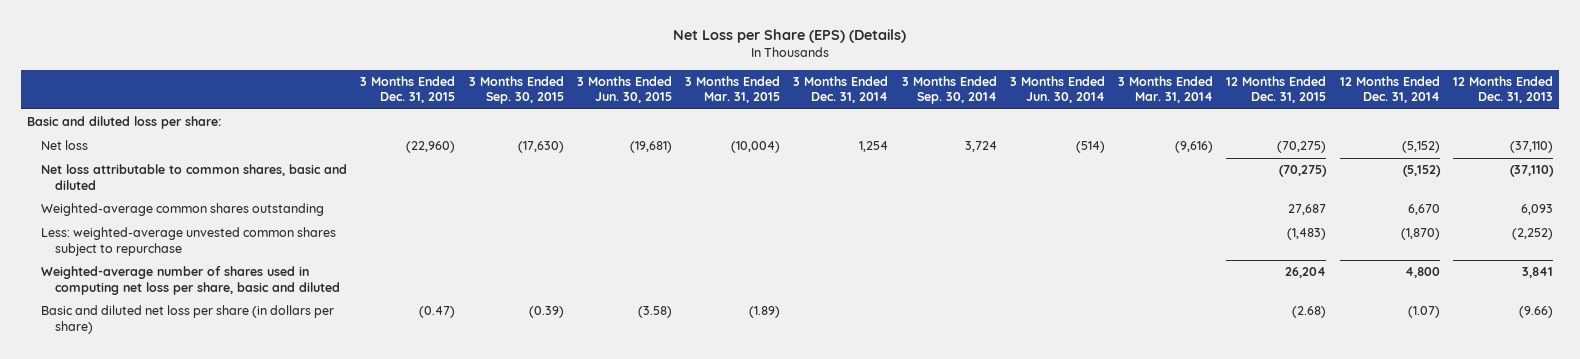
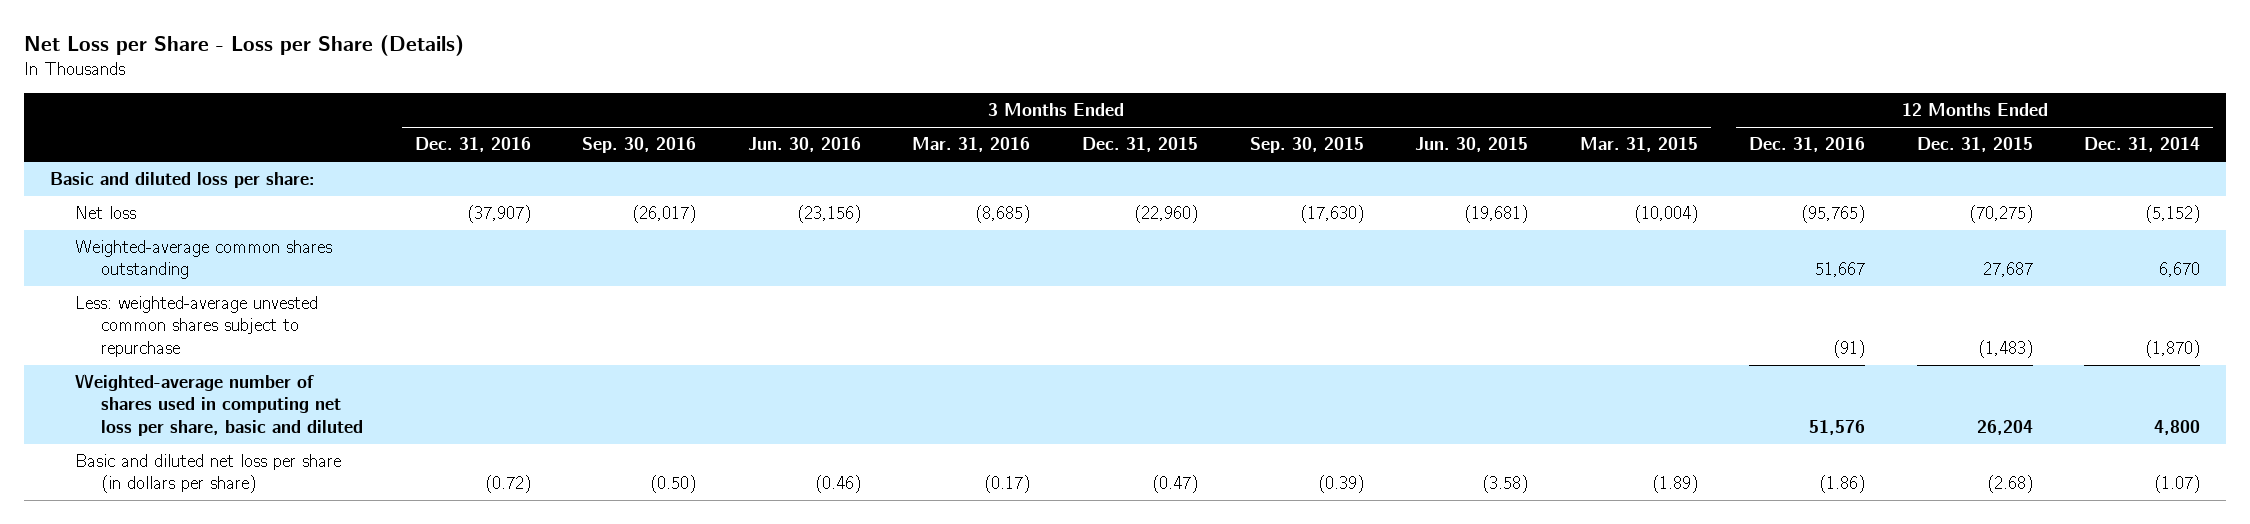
- Net Loss per Share (EPS) (Details)
+ Net Loss per Share - Loss per Share (Details)
- | 3 Months Ended Dec. 31, 2015 | 3 Months Ended Sep. 30, 2015 | 3 Months Ended Jun. 30, 2015 | 3 Months Ended Mar. 31, 2015 | 3 Months Ended Dec. 31, 2014 | 3 Months Ended Sep. 30, 2014 | 3 Months Ended Jun. 30, 2014 | 3 Months Ended Mar. 31, 2014 | 12 Months Ended Dec. 31, 2015 | 12 Months Ended Dec. 31, 2014 | 12 Months Ended Dec. 31, 2013
+ | 3 Months Ended Dec. 31, 2016 | 3 Months Ended Sep. 30, 2016 | 3 Months Ended Jun. 30, 2016 | 3 Months Ended Mar. 31, 2016 | 3 Months Ended Dec. 31, 2015 | 3 Months Ended Sep. 30, 2015 | 3 Months Ended Jun. 30, 2015 | 3 Months Ended Mar. 31, 2015 | 12 Months Ended Dec. 31, 2016 | 12 Months Ended Dec. 31, 2015 | 12 Months Ended Dec. 31, 2014
- Net loss attributable to common shares, basic and diluted | | | | | | | | | (70,275) | (5,152) | (37,110)

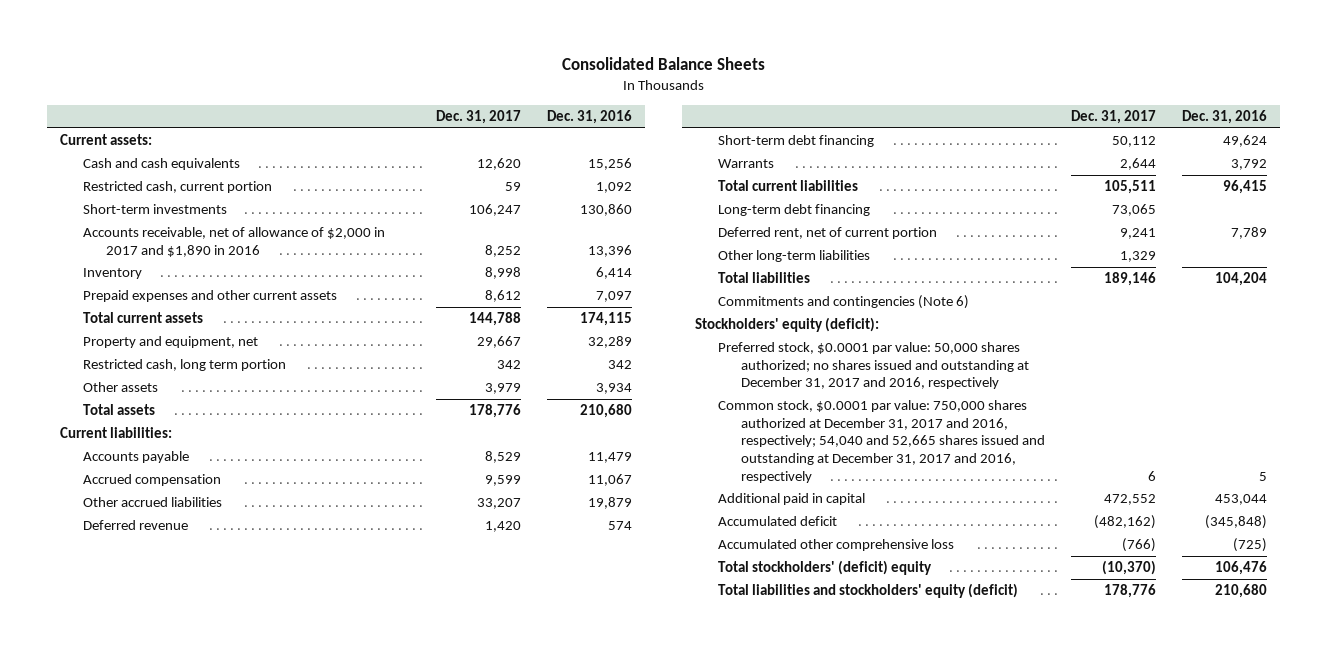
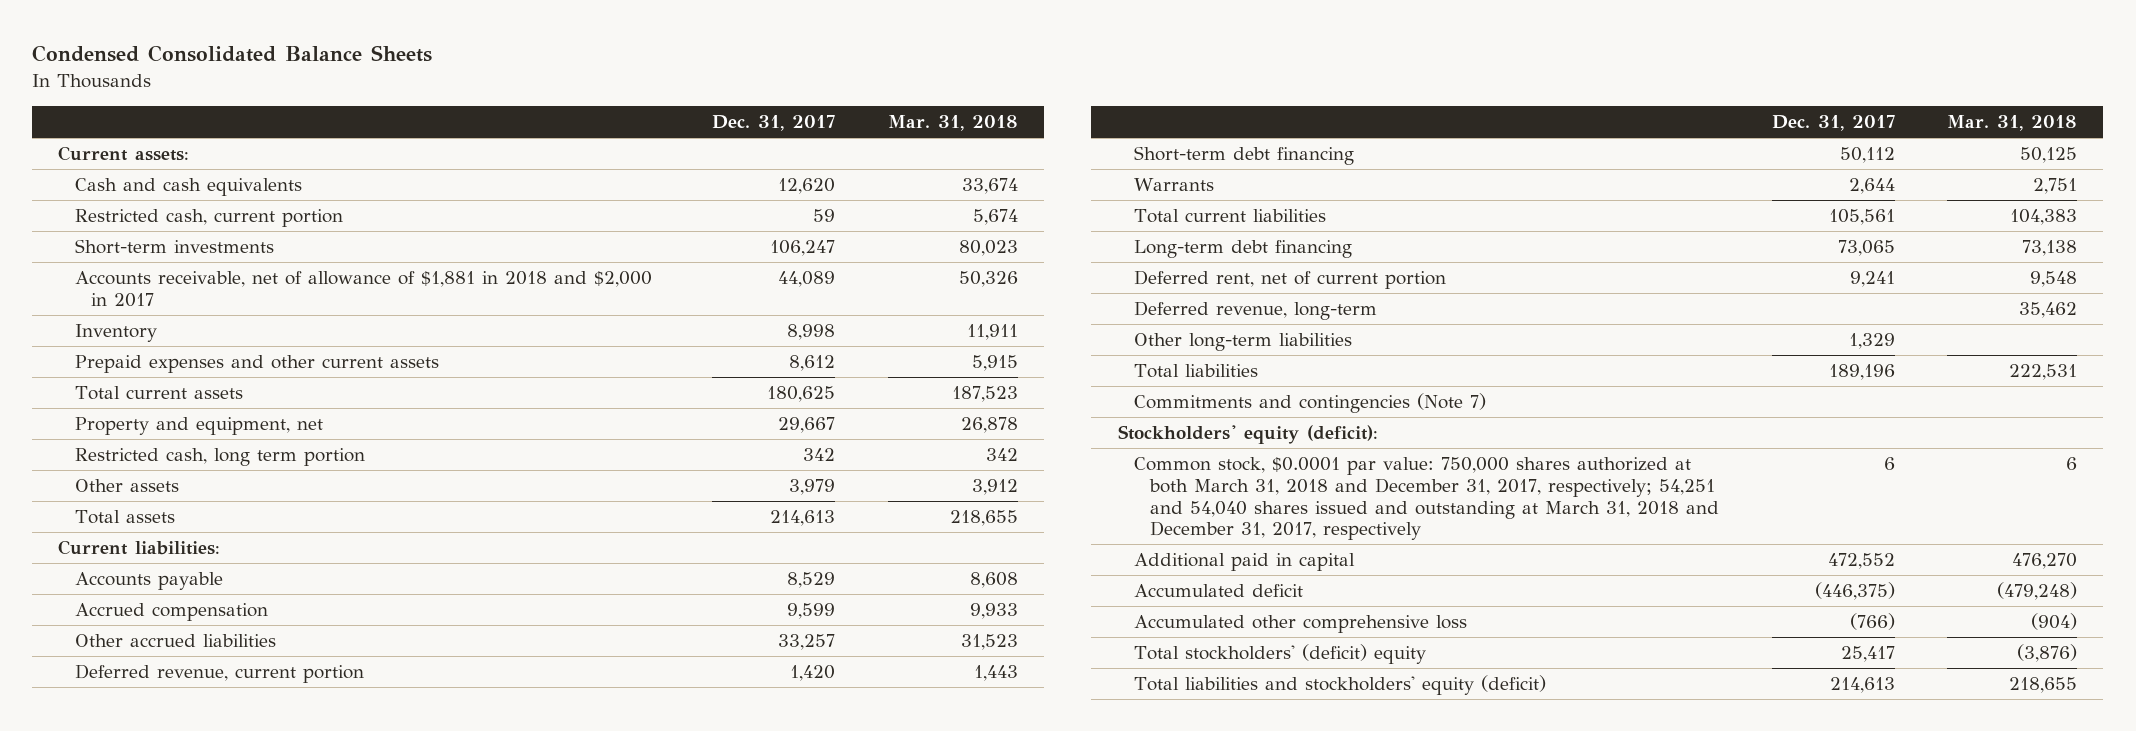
- Consolidated Balance Sheets
+ Condensed Consolidated Balance Sheets
- | Dec. 31, 2017 | Dec. 31, 2016
+ | Dec. 31, 2017 | Mar. 31, 2018
- Accounts receivable, net of allowance of $2,000 in 2017 and $1,890 in 2016 | 8,252 | 13,396
+ Accounts receivable, net of allowance of $1,881 in 2018 and $2,000 in 2017 | 44,089 | 50,326
- Total current assets | 144,788 | 174,115
+ Total current assets | 180,625 | 187,523
- Total assets | 178,776 | 210,680
+ Total assets | 214,613 | 218,655
- Other accrued liabilities | 33,207 | 19,879
- Deferred revenue | 1,420 | 574
+ Other accrued liabilities | 33,257 | 31,523
+ Deferred revenue, current portion | 1,420 | 1,443
- Total current liabilities | 105,511 | 96,415
+ Total current liabilities | 105,561 | 104,383
+ Deferred revenue, long-term | | 35,462
- Total liabilities | 189,146 | 104,204
- Commitments and contingencies (Note 6)
+ Total liabilities | 189,196 | 222,531
+ Commitments and contingencies (Note 7)
- Preferred stock, $0.0001 par value: 50,000 shares authorized; no shares issued and outstanding at December 31, 2017 and 2016, respectively
- Common stock, $0.0001 par value: 750,000 shares authorized at December 31, 2017 and 2016, respectively; 54,040 and 52,665 shares issued and outstanding at December 31, 2017 and 2016, respectively | 6 | 5
+ Common stock, $0.0001 par value: 750,000 shares authorized at both March 31, 2018 and December 31, 2017, respectively; 54,251 and 54,040 shares issued and outstanding at March 31, 2018 and December 31, 2017, respectively | 6 | 6
- Accumulated deficit | (482,162) | (345,848)
+ Accumulated deficit | (446,375) | (479,248)
- Total stockholders' (deficit) equity | (10,370) | 106,476
- Total liabilities and stockholders' equity (deficit) | 178,776 | 210,680
+ Total stockholders' (deficit) equity | 25,417 | (3,876)
+ Total liabilities and stockholders' equity (deficit) | 214,613 | 218,655

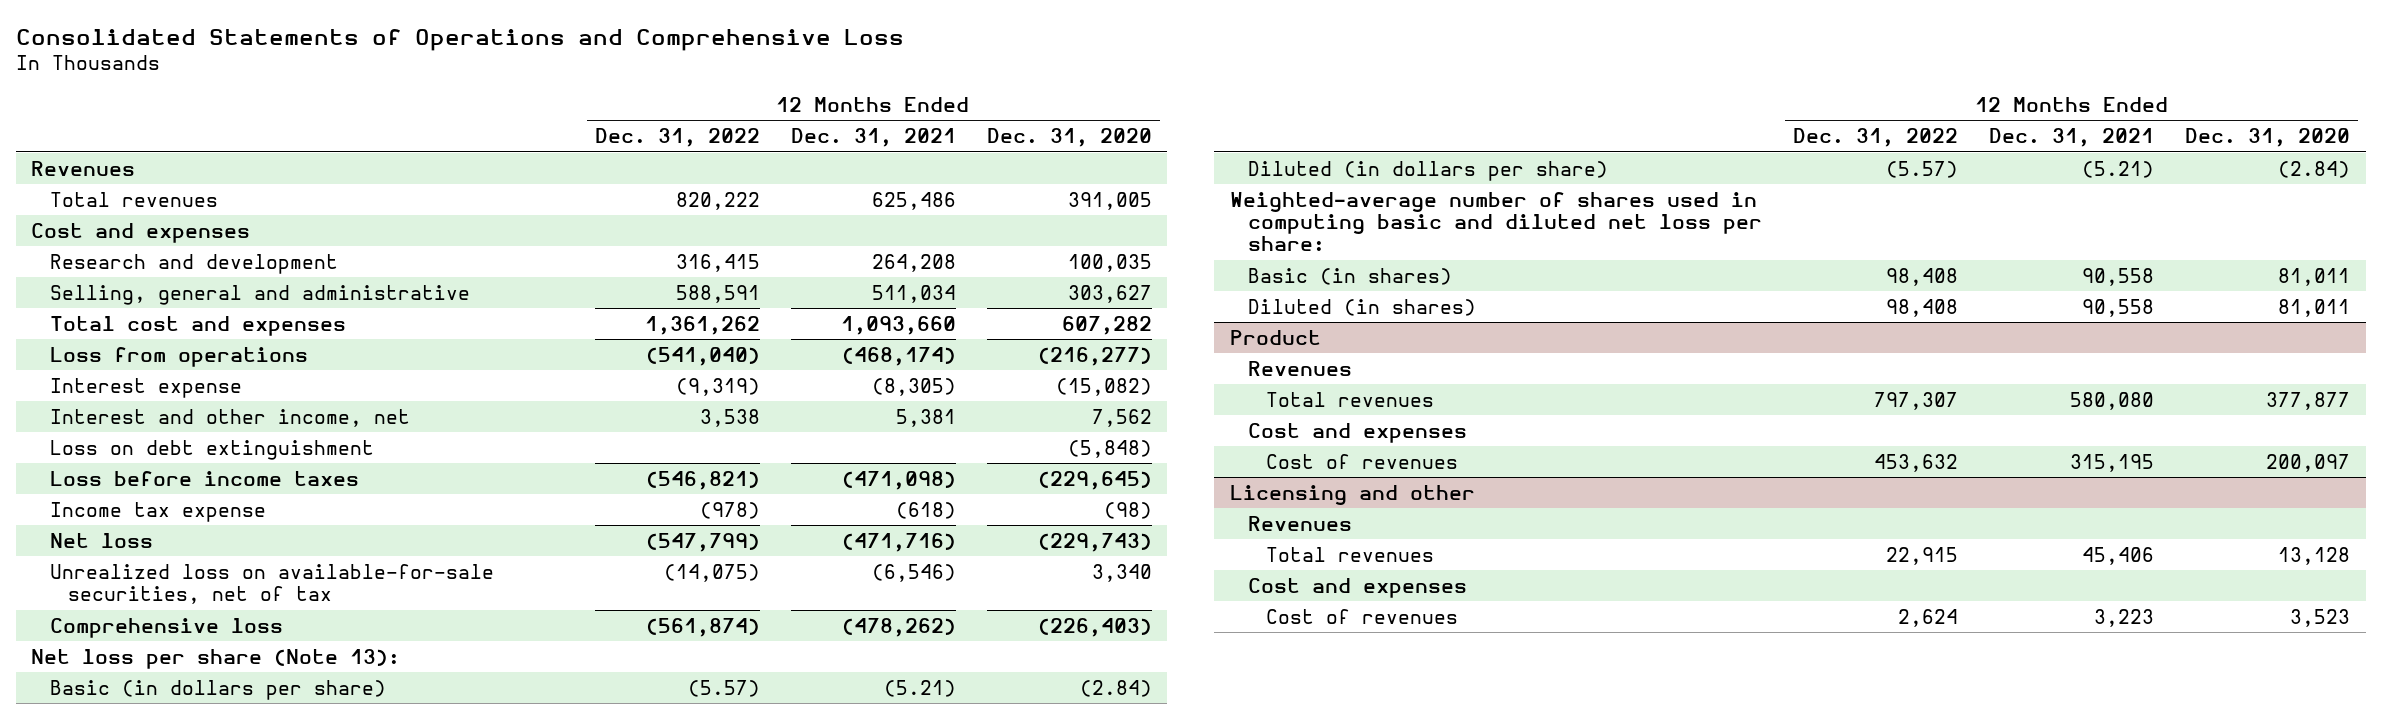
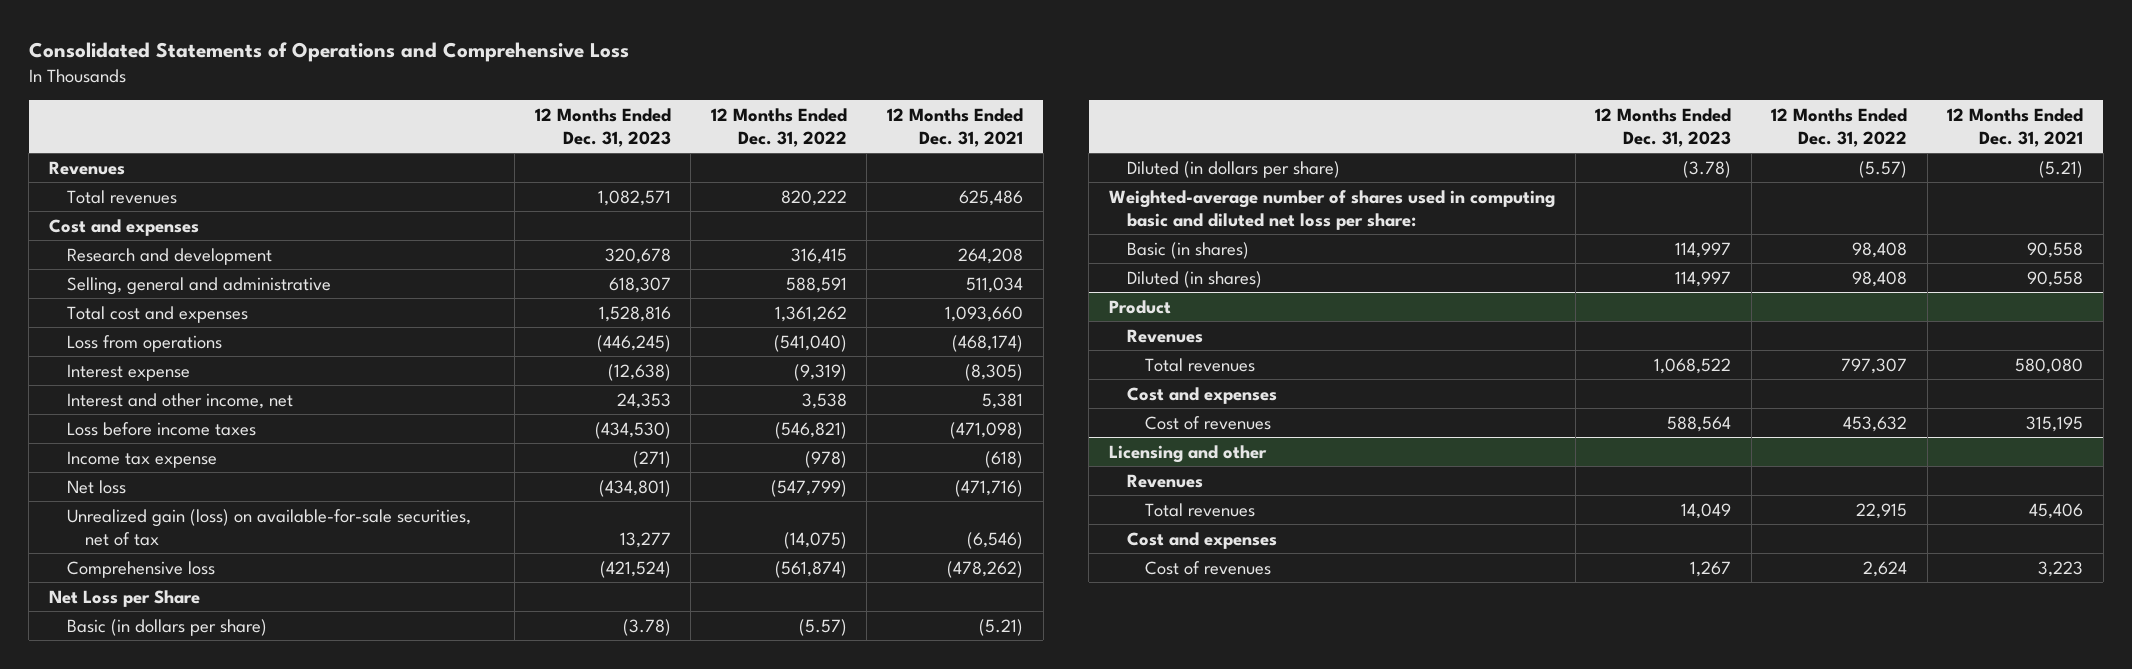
- | 12 Months Ended Dec. 31, 2022 | 12 Months Ended Dec. 31, 2021 | 12 Months Ended Dec. 31, 2020
+ | 12 Months Ended Dec. 31, 2023 | 12 Months Ended Dec. 31, 2022 | 12 Months Ended Dec. 31, 2021
- Loss on debt extinguishment | | | (5,848)
- Unrealized loss on available-for-sale securities, net of tax | (14,075) | (6,546) | 3,340
+ Unrealized gain (loss) on available-for-sale securities, net of tax | 13,277 | (14,075) | (6,546)
- Net loss per share (Note 13):
+ Net Loss per Share

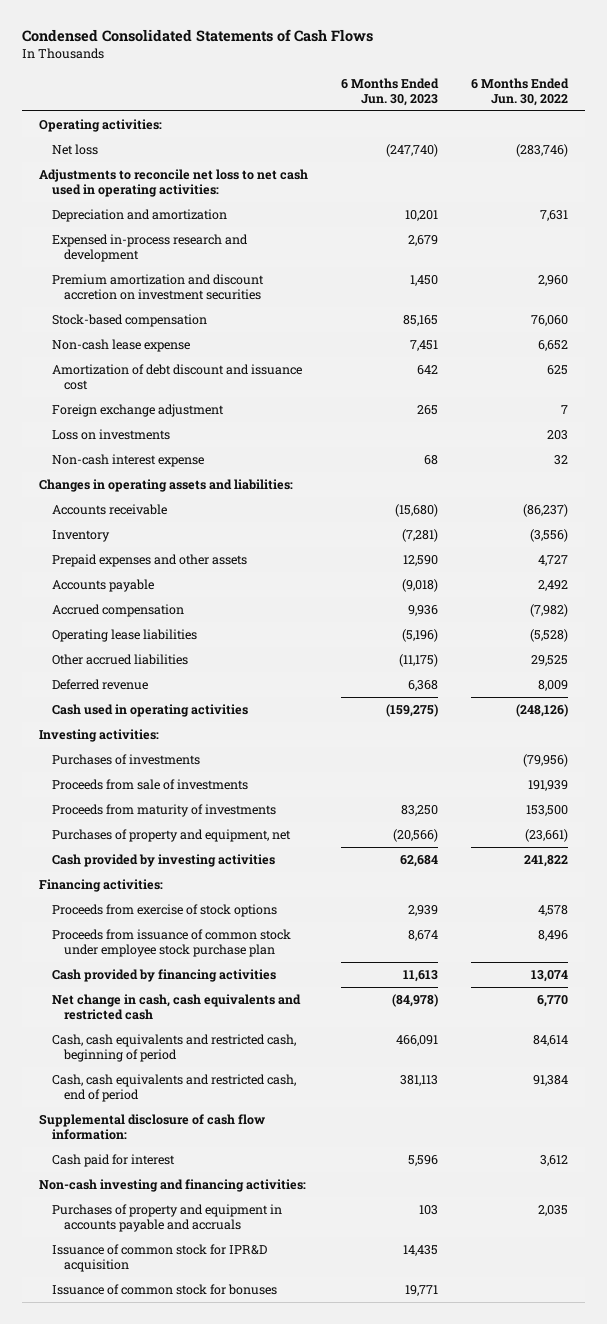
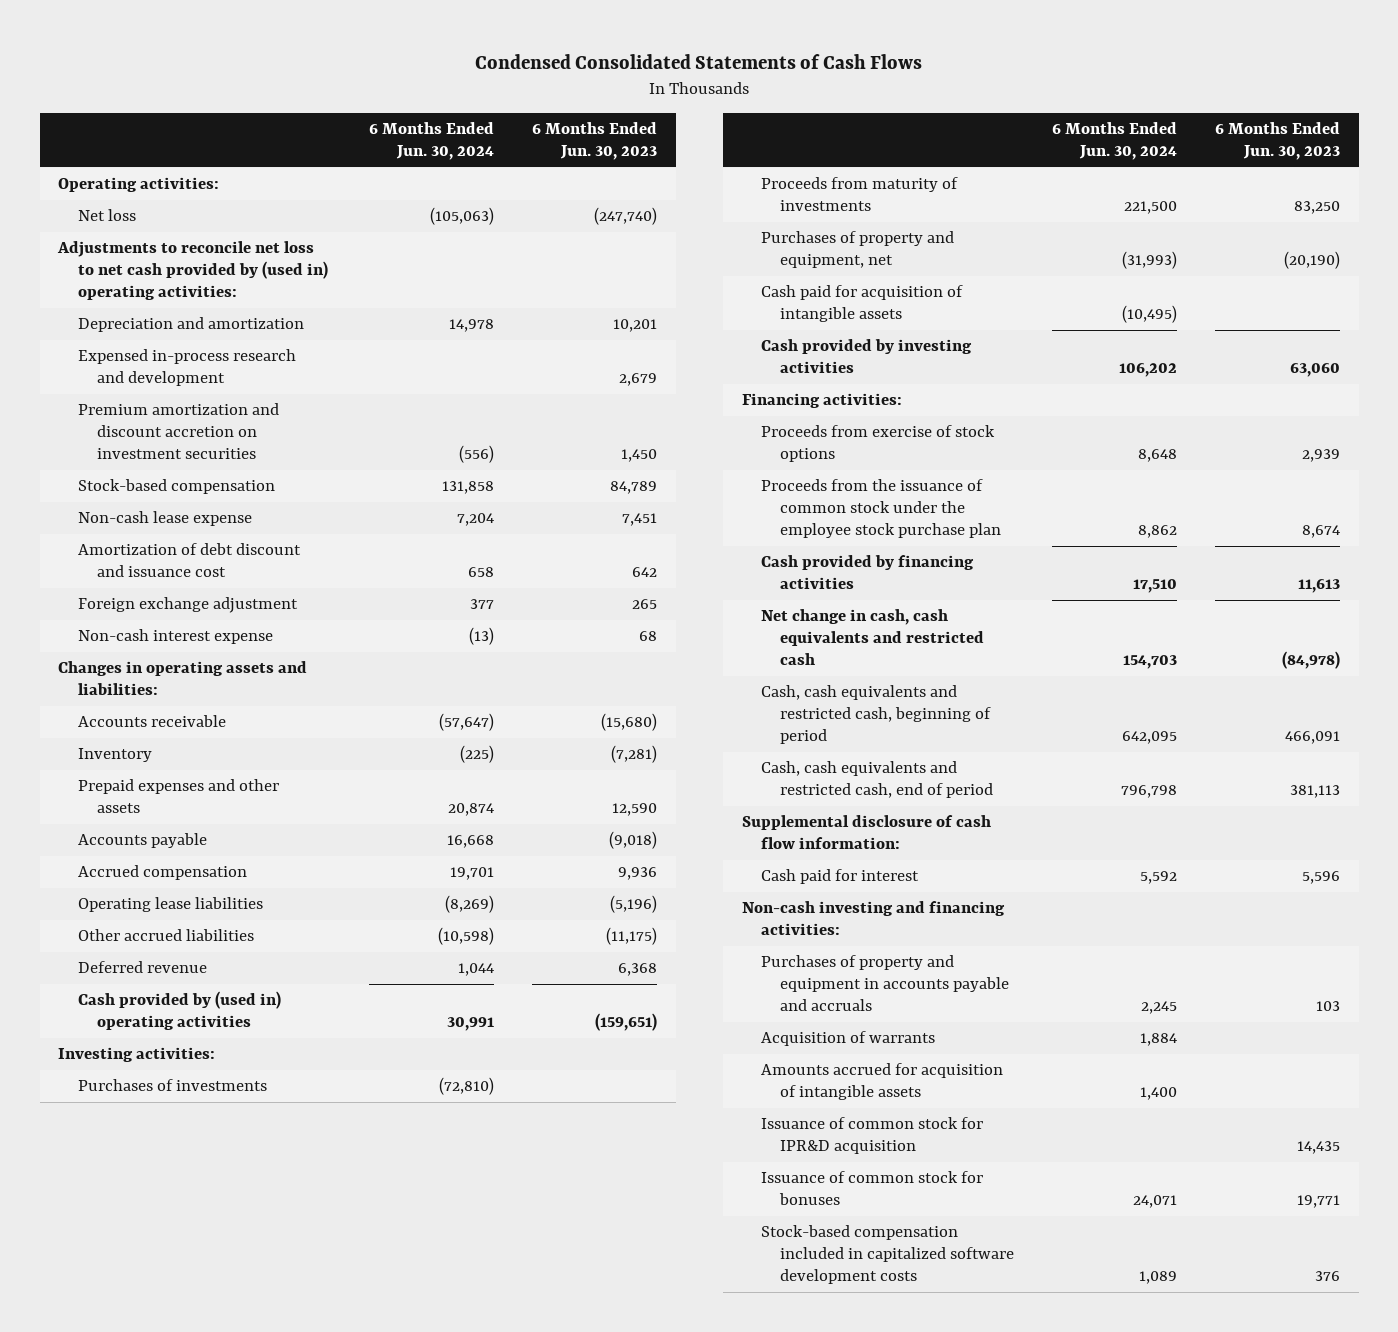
- | 6 Months Ended Jun. 30, 2023 | 6 Months Ended Jun. 30, 2022
+ | 6 Months Ended Jun. 30, 2024 | 6 Months Ended Jun. 30, 2023
- Adjustments to reconcile net loss to net cash used in operating activities:
+ Adjustments to reconcile net loss to net cash provided by (used in) operating activities:
- Stock-based compensation | 85,165 | 76,060
+ Stock-based compensation | 131,858 | 84,789
- Loss on investments | | 203
- Cash used in operating activities | (159,275) | (248,126)
+ Cash provided by (used in) operating activities | 30,991 | (159,651)
- Proceeds from sale of investments | | 191,939
- Purchases of property and equipment, net | (20,566) | (23,661)
- Cash provided by investing activities | 62,684 | 241,822
+ Purchases of property and equipment, net | (31,993) | (20,190)
+ Cash paid for acquisition of intangible assets | (10,495) |
+ Cash provided by investing activities | 106,202 | 63,060
- Proceeds from issuance of common stock under employee stock purchase plan | 8,674 | 8,496
+ Proceeds from the issuance of common stock under the employee stock purchase plan | 8,862 | 8,674
+ Acquisition of warrants | 1,884 |
+ Amounts accrued for acquisition of intangible assets | 1,400 |
+ Stock-based compensation included in capitalized software development costs | 1,089 | 376

